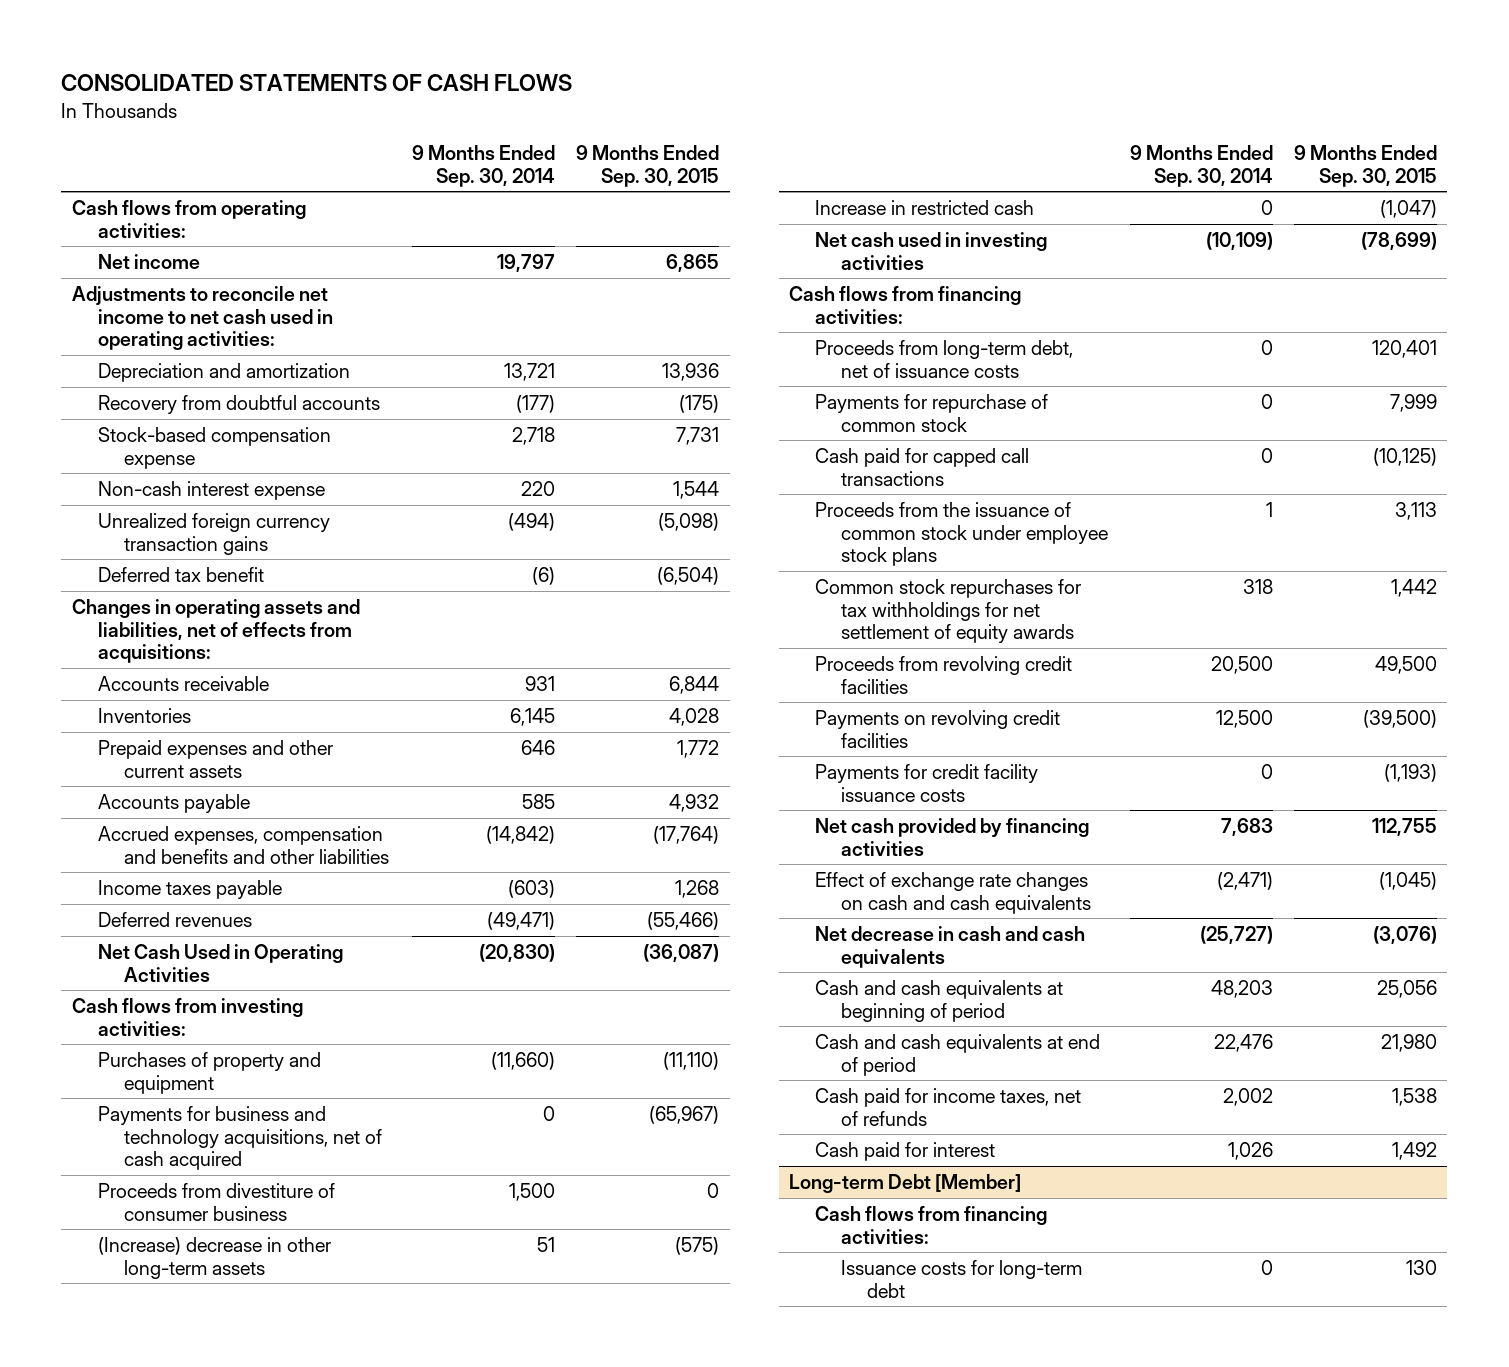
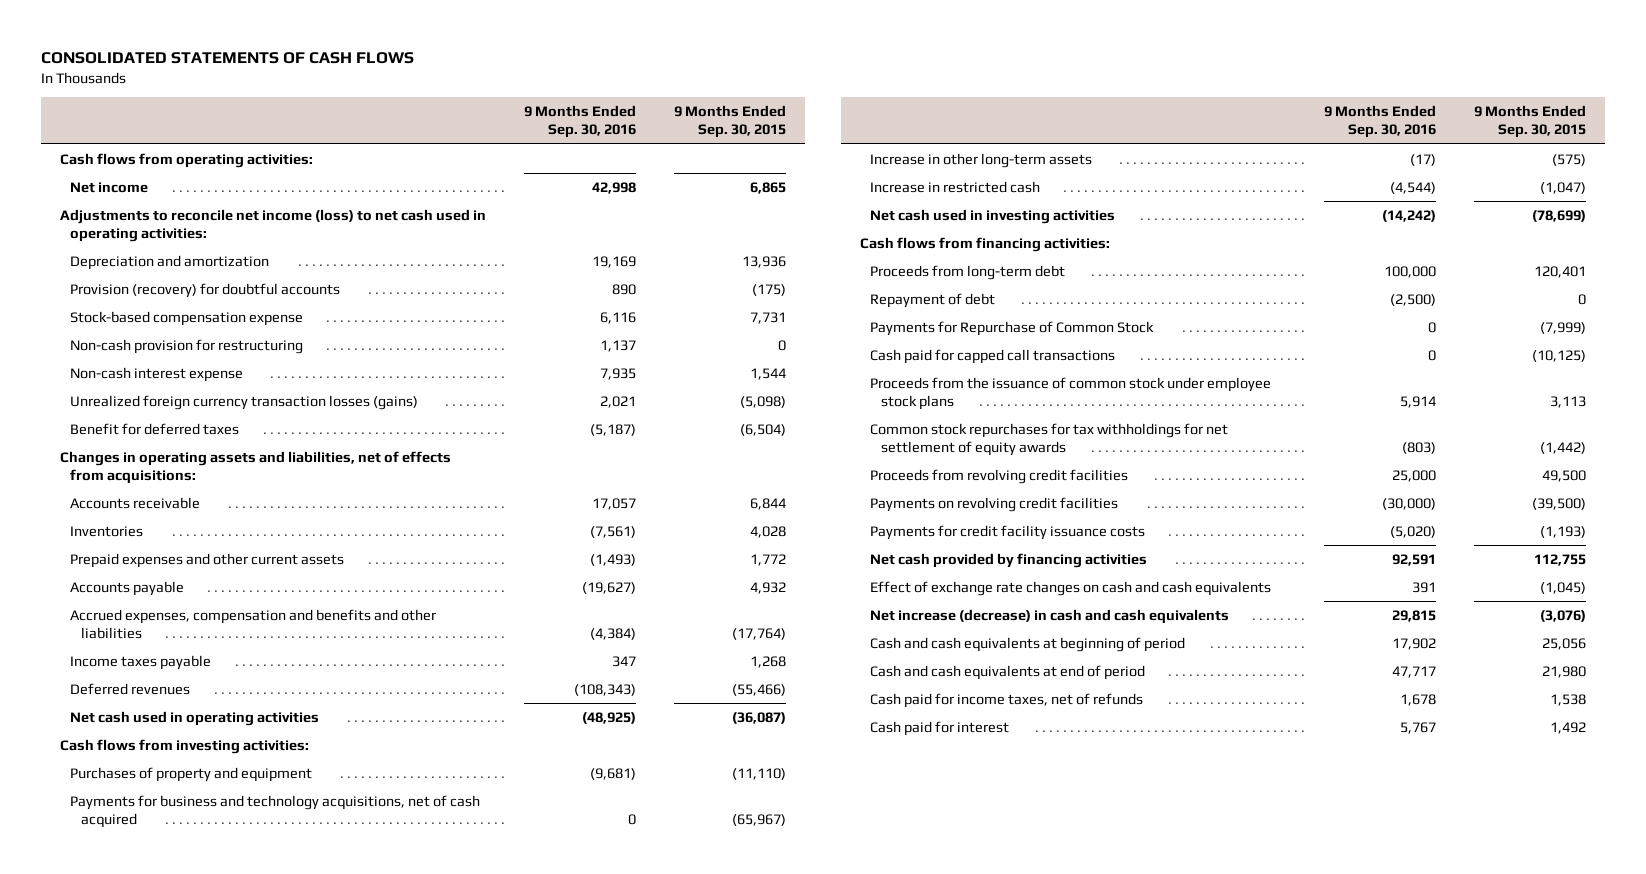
- | 9 Months Ended Sep. 30, 2014 | 9 Months Ended Sep. 30, 2015
+ | 9 Months Ended Sep. 30, 2016 | 9 Months Ended Sep. 30, 2015
- Adjustments to reconcile net income to net cash used in operating activities:
+ Adjustments to reconcile net income (loss) to net cash used in operating activities:
- Recovery from doubtful accounts | (177) | (175)
+ Provision (recovery) for doubtful accounts | 890 | (175)
+ Non-cash provision for restructuring | 1,137 | 0
- Unrealized foreign currency transaction gains | (494) | (5,098)
- Deferred tax benefit | (6) | (6,504)
+ Unrealized foreign currency transaction losses (gains) | 2,021 | (5,098)
+ Benefit for deferred taxes | (5,187) | (6,504)
- Net Cash Used in Operating Activities | (20,830) | (36,087)
+ Net cash used in operating activities | (48,925) | (36,087)
- Proceeds from divestiture of consumer business | 1,500 | 0
- (Increase) decrease in other long-term assets | 51 | (575)
+ Increase in other long-term assets | (17) | (575)
- Proceeds from long-term debt, net of issuance costs | 0 | 120,401
- Payments for repurchase of common stock | 0 | 7,999
+ Proceeds from long-term debt | 100,000 | 120,401
+ Repayment of debt | (2,500) | 0
+ Payments for Repurchase of Common Stock | 0 | (7,999)
- Common stock repurchases for tax withholdings for net settlement of equity awards | 318 | 1,442
+ Common stock repurchases for tax withholdings for net settlement of equity awards | (803) | (1,442)
- Net decrease in cash and cash equivalents | (25,727) | (3,076)
+ Net increase (decrease) in cash and cash equivalents | 29,815 | (3,076)
- Long-term Debt [Member]
- Cash flows from financing activities:
- Issuance costs for long-term debt | 0 | 130

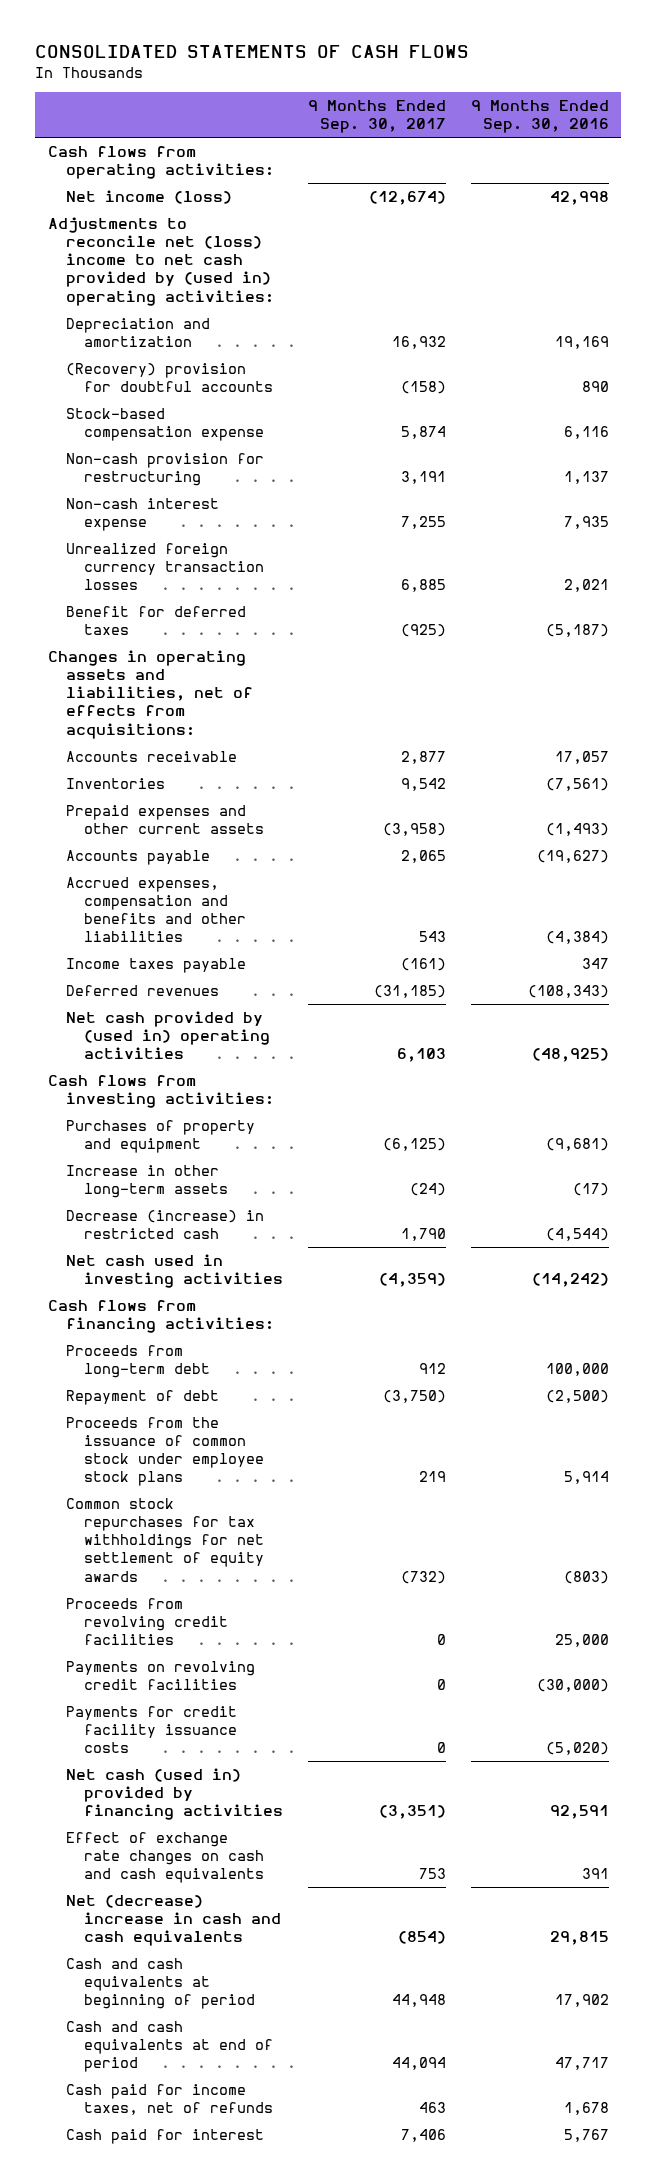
- | 9 Months Ended Sep. 30, 2016 | 9 Months Ended Sep. 30, 2015
+ | 9 Months Ended Sep. 30, 2017 | 9 Months Ended Sep. 30, 2016
- Net income | 42,998 | 6,865
- Adjustments to reconcile net income (loss) to net cash used in operating activities:
+ Net income (loss) | (12,674) | 42,998
+ Adjustments to reconcile net (loss) income to net cash provided by (used in) operating activities:
- Provision (recovery) for doubtful accounts | 890 | (175)
+ (Recovery) provision for doubtful accounts | (158) | 890
- Unrealized foreign currency transaction losses (gains) | 2,021 | (5,098)
+ Unrealized foreign currency transaction losses | 6,885 | 2,021
- Net cash used in operating activities | (48,925) | (36,087)
+ Net cash provided by (used in) operating activities | 6,103 | (48,925)
- Payments for business and technology acquisitions, net of cash acquired | 0 | (65,967)
- Increase in restricted cash | (4,544) | (1,047)
+ Decrease (increase) in restricted cash | 1,790 | (4,544)
- Payments for Repurchase of Common Stock | 0 | (7,999)
- Cash paid for capped call transactions | 0 | (10,125)
- Net cash provided by financing activities | 92,591 | 112,755
+ Net cash (used in) provided by financing activities | (3,351) | 92,591
- Net increase (decrease) in cash and cash equivalents | 29,815 | (3,076)
+ Net (decrease) increase in cash and cash equivalents | (854) | 29,815

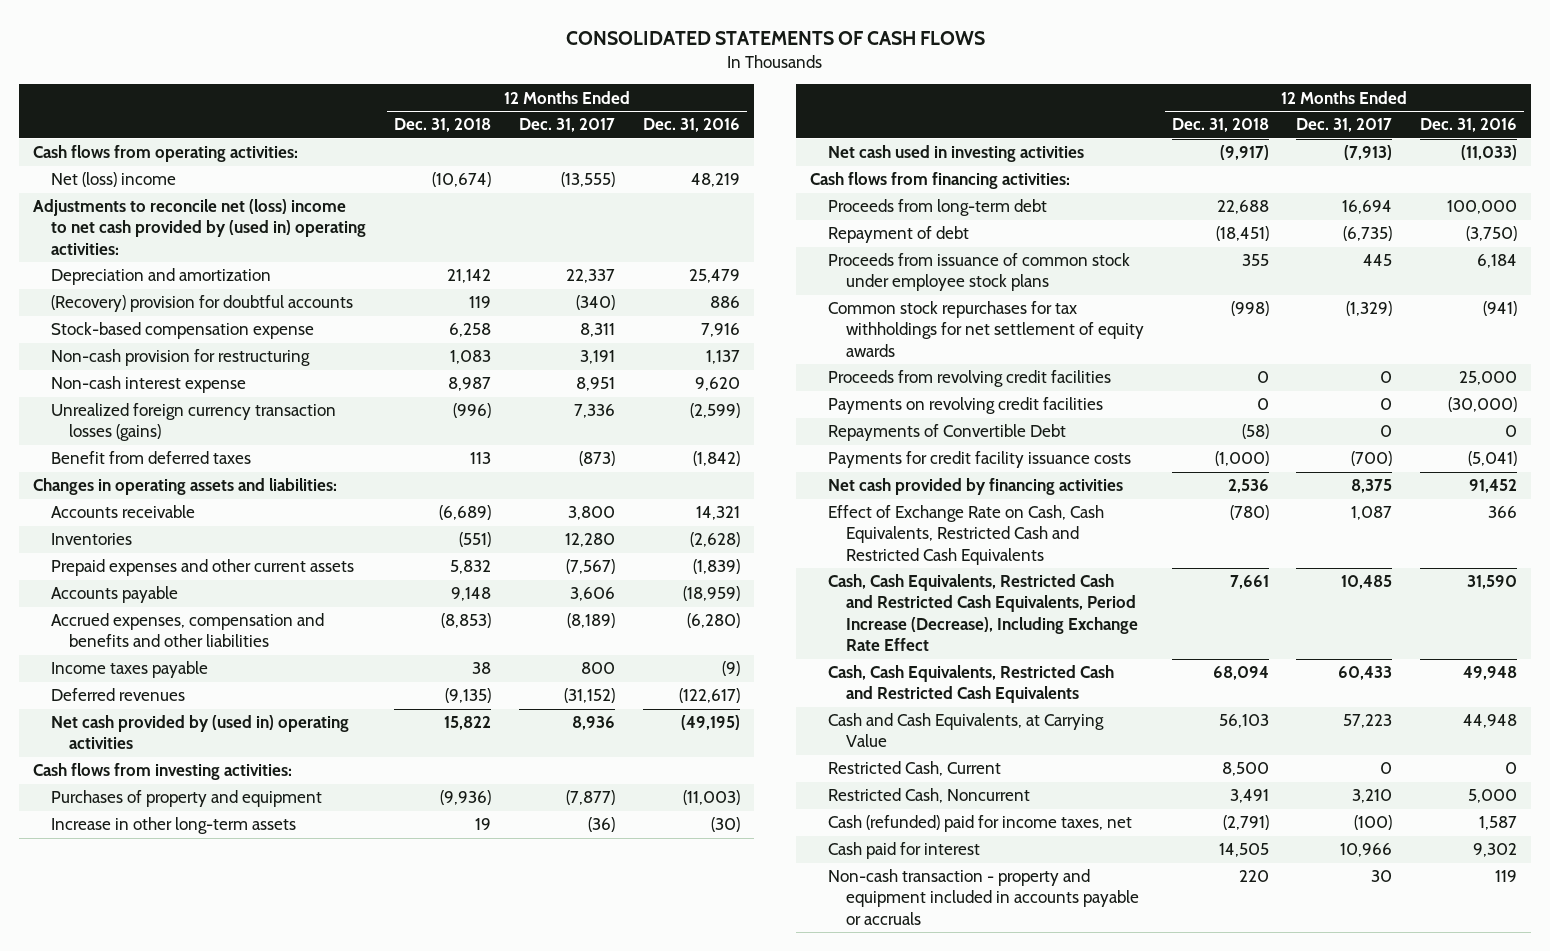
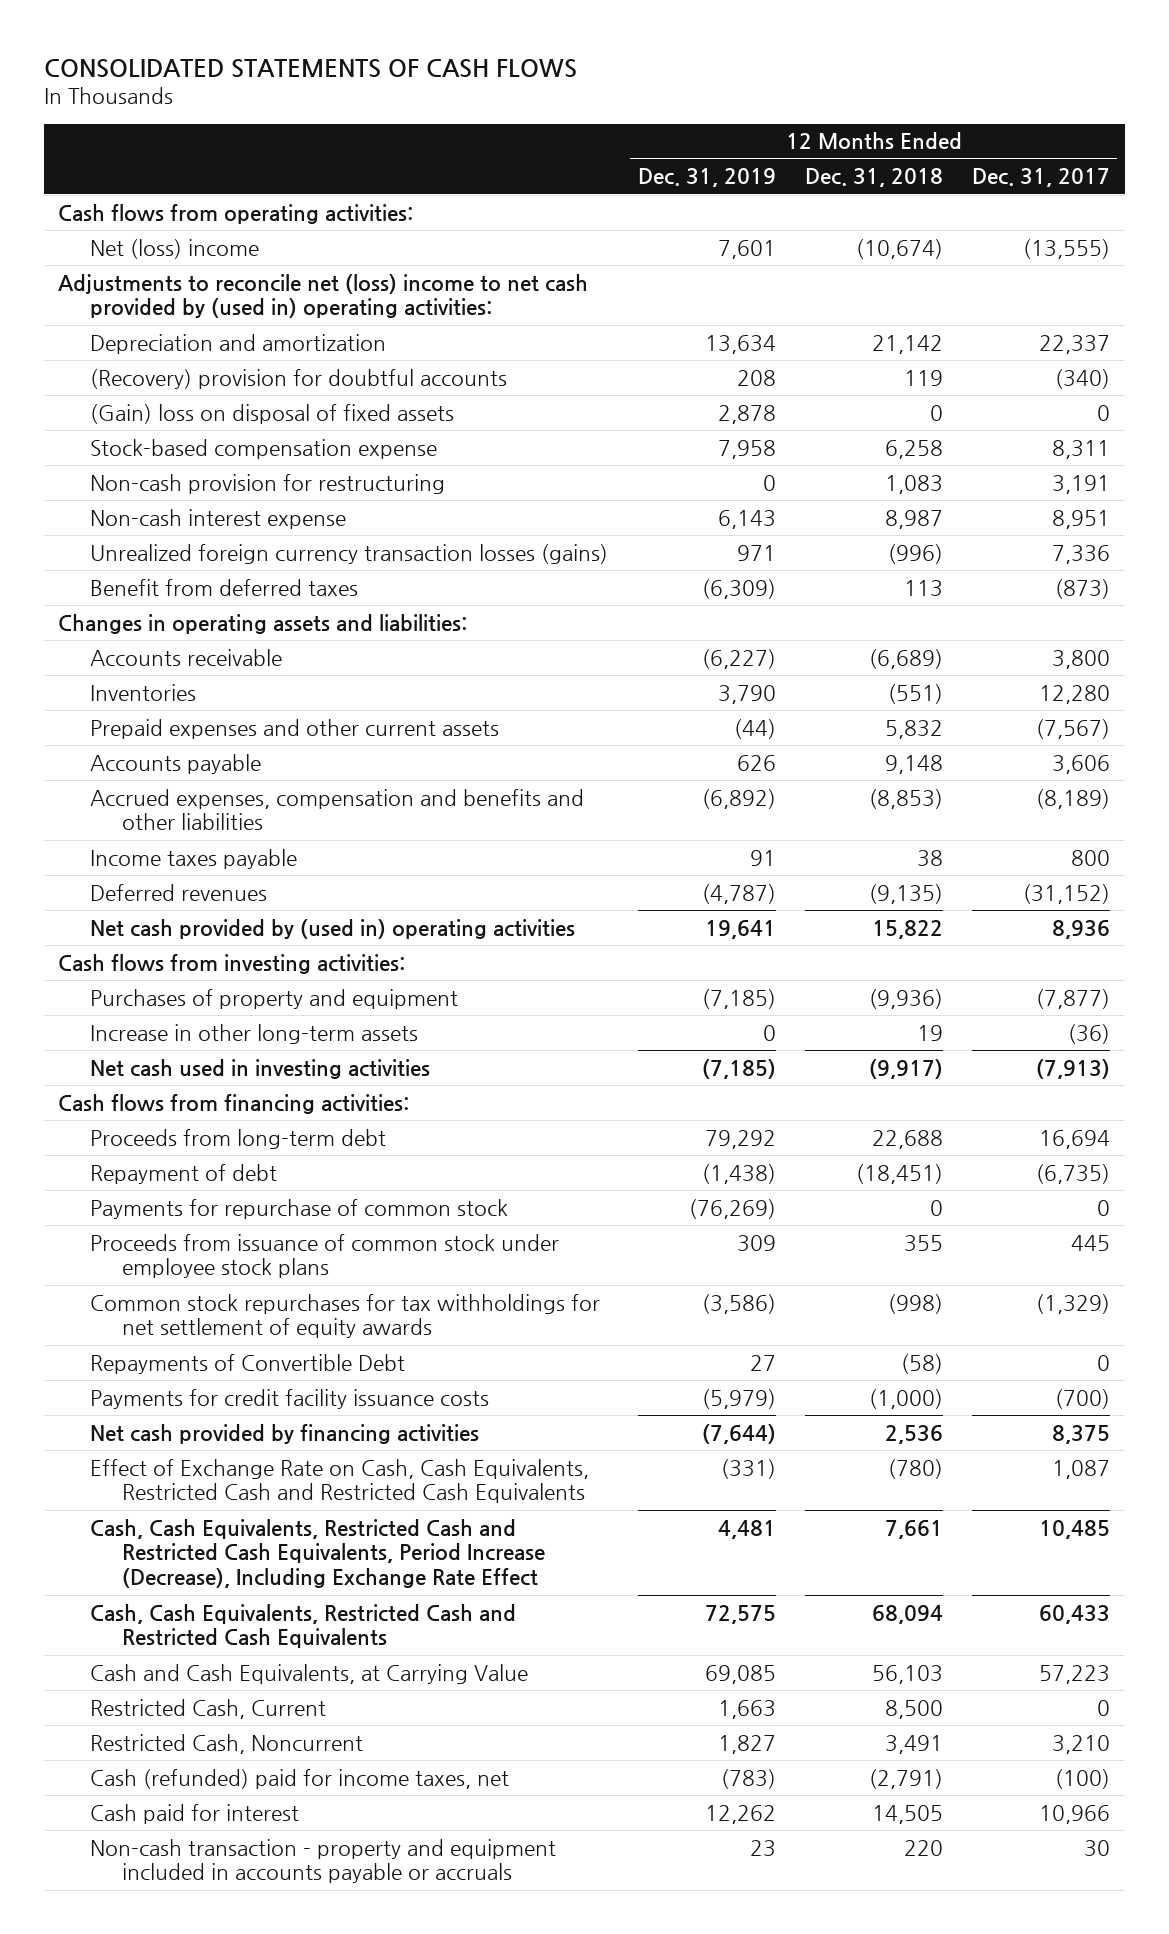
- | 12 Months Ended Dec. 31, 2018 | 12 Months Ended Dec. 31, 2017 | 12 Months Ended Dec. 31, 2016
+ | 12 Months Ended Dec. 31, 2019 | 12 Months Ended Dec. 31, 2018 | 12 Months Ended Dec. 31, 2017
+ (Gain) loss on disposal of fixed assets | 2,878 | 0 | 0
+ Payments for repurchase of common stock | (76,269) | 0 | 0
- Proceeds from revolving credit facilities | 0 | 0 | 25,000
- Payments on revolving credit facilities | 0 | 0 | (30,000)

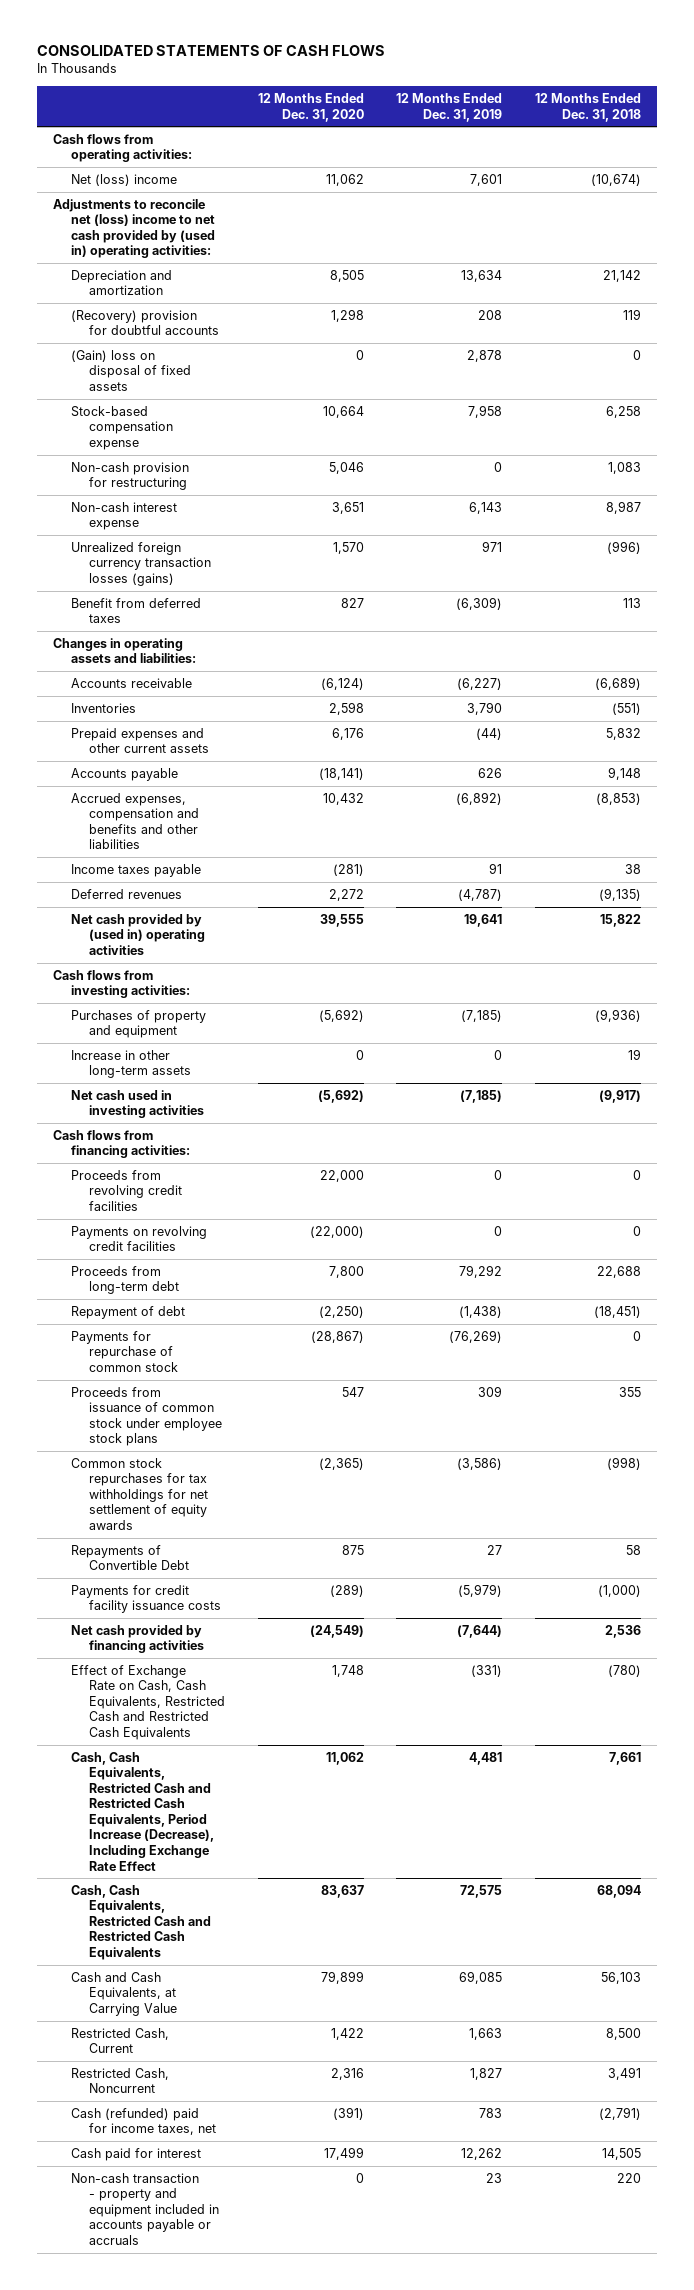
- | 12 Months Ended Dec. 31, 2019 | 12 Months Ended Dec. 31, 2018 | 12 Months Ended Dec. 31, 2017
+ | 12 Months Ended Dec. 31, 2020 | 12 Months Ended Dec. 31, 2019 | 12 Months Ended Dec. 31, 2018
+ Proceeds from revolving credit facilities | 22,000 | 0 | 0
+ Payments on revolving credit facilities | (22,000) | 0 | 0
- Repayments of Convertible Debt | 27 | (58) | 0
+ Repayments of Convertible Debt | 875 | 27 | 58
- Cash (refunded) paid for income taxes, net | (783) | (2,791) | (100)
+ Cash (refunded) paid for income taxes, net | (391) | 783 | (2,791)

